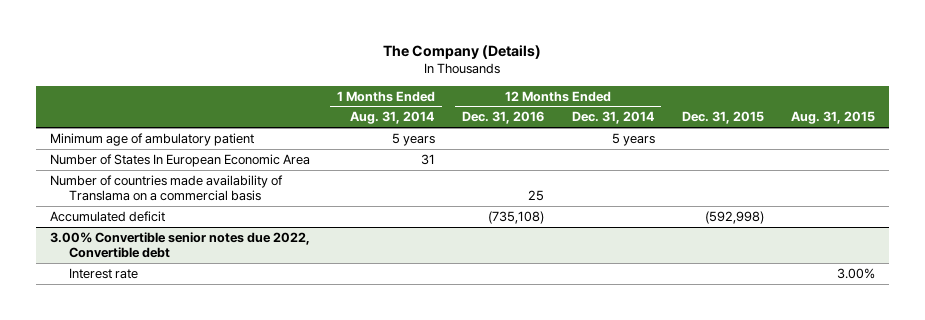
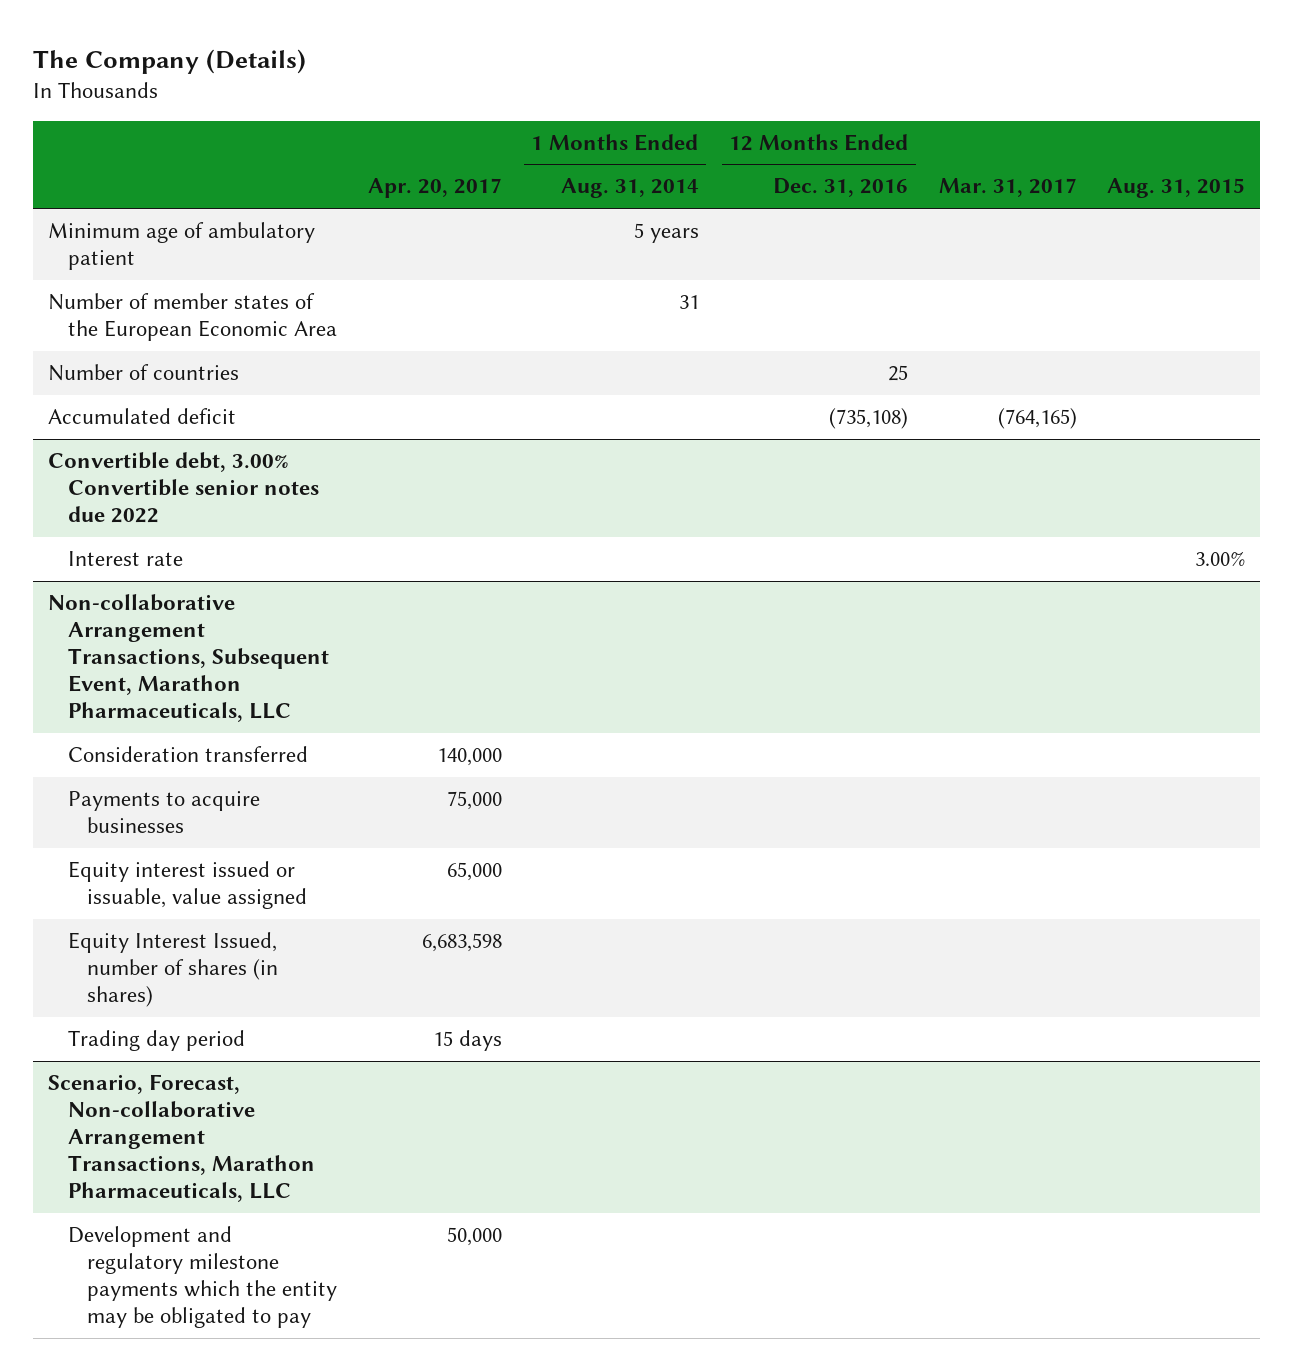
- | 1 Months Ended Aug. 31, 2014 | 12 Months Ended Dec. 31, 2016 | 12 Months Ended Dec. 31, 2014 | Dec. 31, 2015 | Aug. 31, 2015
+ | Apr. 20, 2017 | 1 Months Ended Aug. 31, 2014 | 12 Months Ended Dec. 31, 2016 | Mar. 31, 2017 | Aug. 31, 2015
- Number of States In European Economic Area | 31 | | | |
- Number of countries made availability of Translama on a commercial basis | | 25 | | |
+ Number of member states of the European Economic Area | | 31 | | |
+ Number of countries | | | 25 | |
- 3.00% Convertible senior notes due 2022, Convertible debt
+ Convertible debt, 3.00% Convertible senior notes due 2022
+ Non-collaborative Arrangement Transactions, Subsequent Event, Marathon Pharmaceuticals, LLC
+ Consideration transferred | 140,000 | | | |
+ Payments to acquire businesses | 75,000 | | | |
+ Equity interest issued or issuable, value assigned | 65,000 | | | |
+ Equity Interest Issued, number of shares (in shares) | 6,683,598 | | | |
+ Trading day period | 15 days | | | |
+ Scenario, Forecast, Non-collaborative Arrangement Transactions, Marathon Pharmaceuticals, LLC
+ Development and regulatory milestone payments which the entity may be obligated to pay | 50,000 | | | |

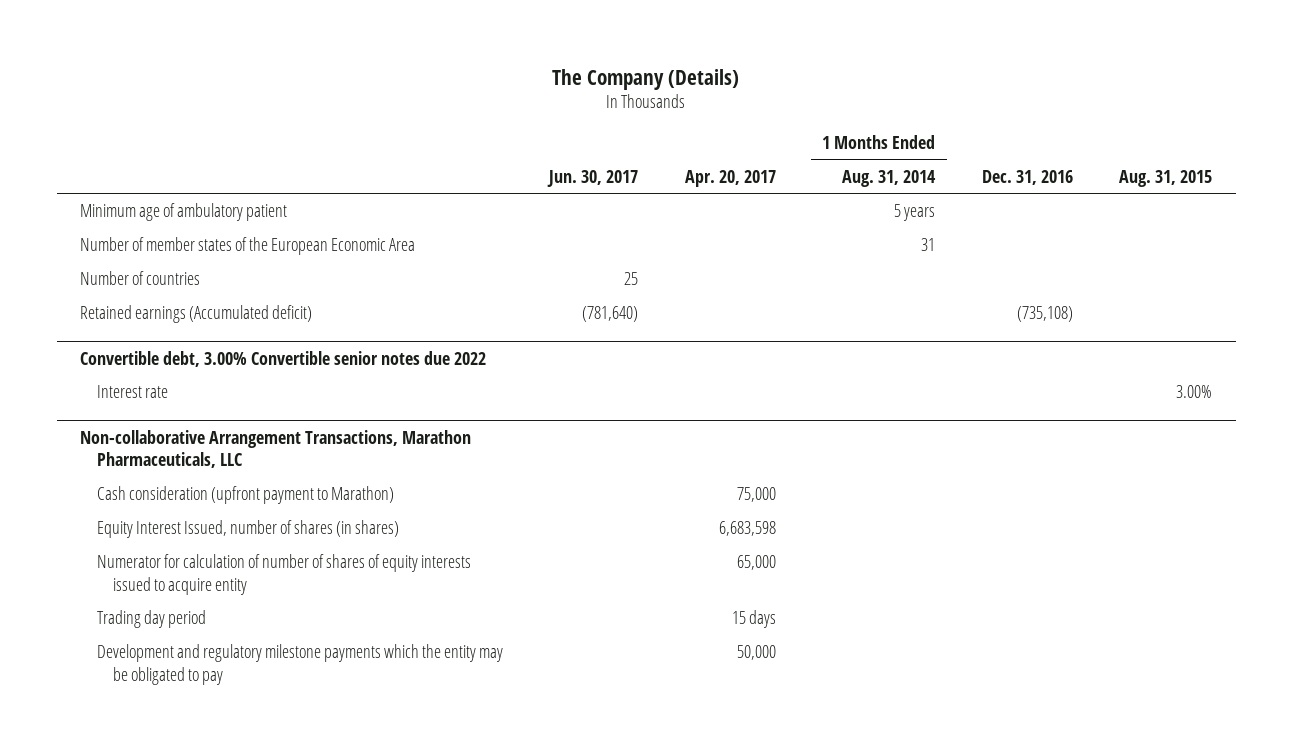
- | Apr. 20, 2017 | 1 Months Ended Aug. 31, 2014 | 12 Months Ended Dec. 31, 2016 | Mar. 31, 2017 | Aug. 31, 2015
+ | Jun. 30, 2017 | Apr. 20, 2017 | 1 Months Ended Aug. 31, 2014 | Dec. 31, 2016 | Aug. 31, 2015
- Accumulated deficit | | | (735,108) | (764,165) |
+ Retained earnings (Accumulated deficit) | (781,640) | | | (735,108) |
- Non-collaborative Arrangement Transactions, Subsequent Event, Marathon Pharmaceuticals, LLC
- Consideration transferred | 140,000 | | | |
- Payments to acquire businesses | 75,000 | | | |
- Equity interest issued or issuable, value assigned | 65,000 | | | |
+ Non-collaborative Arrangement Transactions, Marathon Pharmaceuticals, LLC
+ Cash consideration (upfront payment to Marathon) | | 75,000 | | |
+ Numerator for calculation of number of shares of equity interests issued to acquire entity | | 65,000 | | |
- Scenario, Forecast, Non-collaborative Arrangement Transactions, Marathon Pharmaceuticals, LLC
- Development and regulatory milestone payments which the entity may be obligated to pay | 50,000 | | | |
+ Development and regulatory milestone payments which the entity may be obligated to pay | | 50,000 | | |

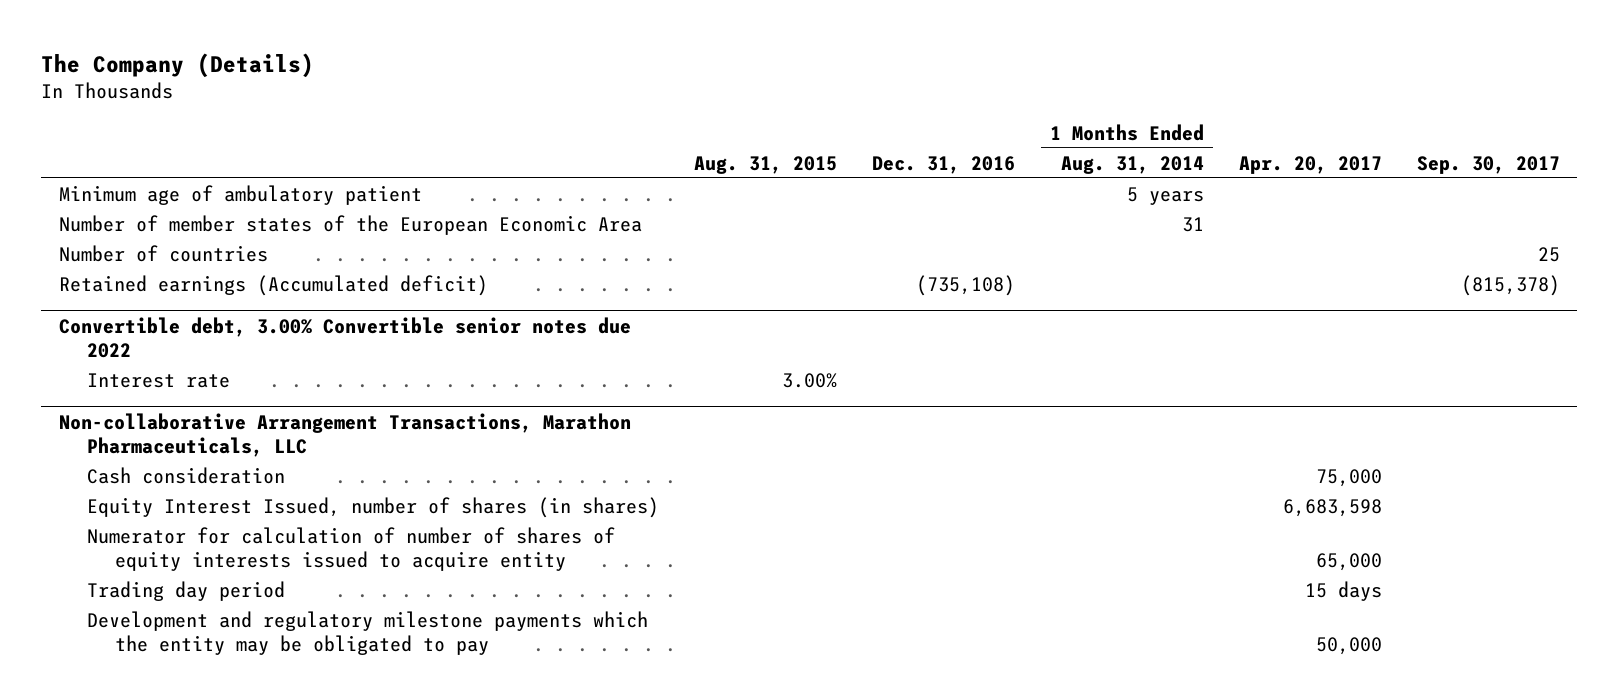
- | Jun. 30, 2017 | Apr. 20, 2017 | 1 Months Ended Aug. 31, 2014 | Dec. 31, 2016 | Aug. 31, 2015
+ | Aug. 31, 2015 | Dec. 31, 2016 | 1 Months Ended Aug. 31, 2014 | Apr. 20, 2017 | Sep. 30, 2017
@ Non-collaborative Arrangement Transactions, Marathon Pharmaceuticals, LLC
- Cash consideration (upfront payment to Marathon) | | 75,000 | | |
+ Cash consideration | | | | 75,000 |

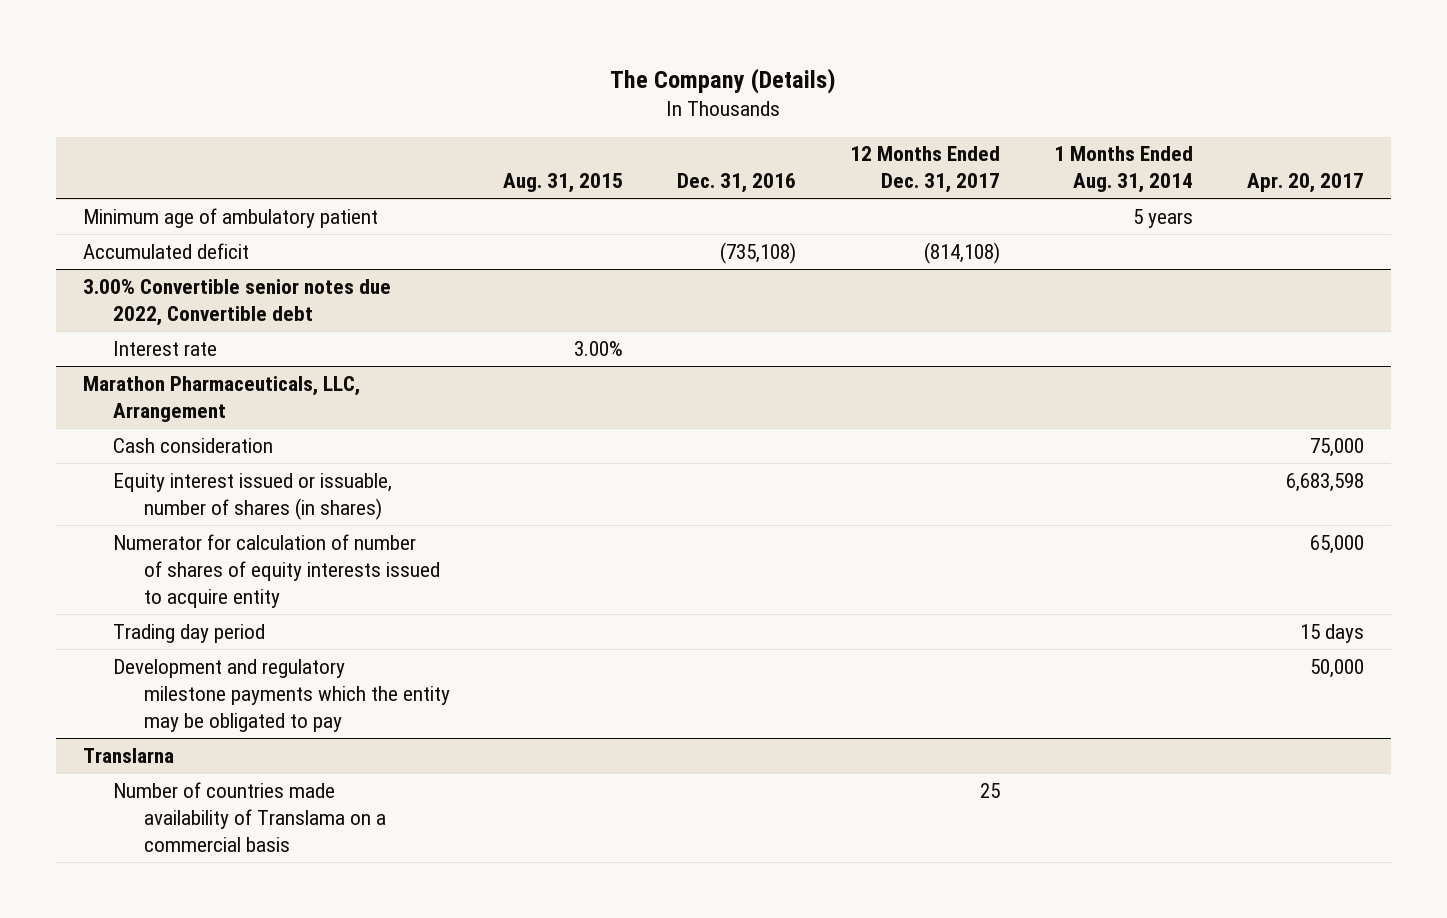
- | Aug. 31, 2015 | Dec. 31, 2016 | 1 Months Ended Aug. 31, 2014 | Apr. 20, 2017 | Sep. 30, 2017
+ | Aug. 31, 2015 | Dec. 31, 2016 | 12 Months Ended Dec. 31, 2017 | 1 Months Ended Aug. 31, 2014 | Apr. 20, 2017
- Number of member states of the European Economic Area | | | 31 | |
- Number of countries | | | | | 25
- Retained earnings (Accumulated deficit) | | (735,108) | | | (815,378)
- Convertible debt, 3.00% Convertible senior notes due 2022
+ Accumulated deficit | | (735,108) | (814,108) | |
+ 3.00% Convertible senior notes due 2022, Convertible debt
- Non-collaborative Arrangement Transactions, Marathon Pharmaceuticals, LLC
+ Marathon Pharmaceuticals, LLC, Arrangement
- Equity Interest Issued, number of shares (in shares) | | | | 6,683,598 |
+ Equity interest issued or issuable, number of shares (in shares) | | | | | 6,683,598
+ Translarna
+ Number of countries made availability of Translama on a commercial basis | | | 25 | |

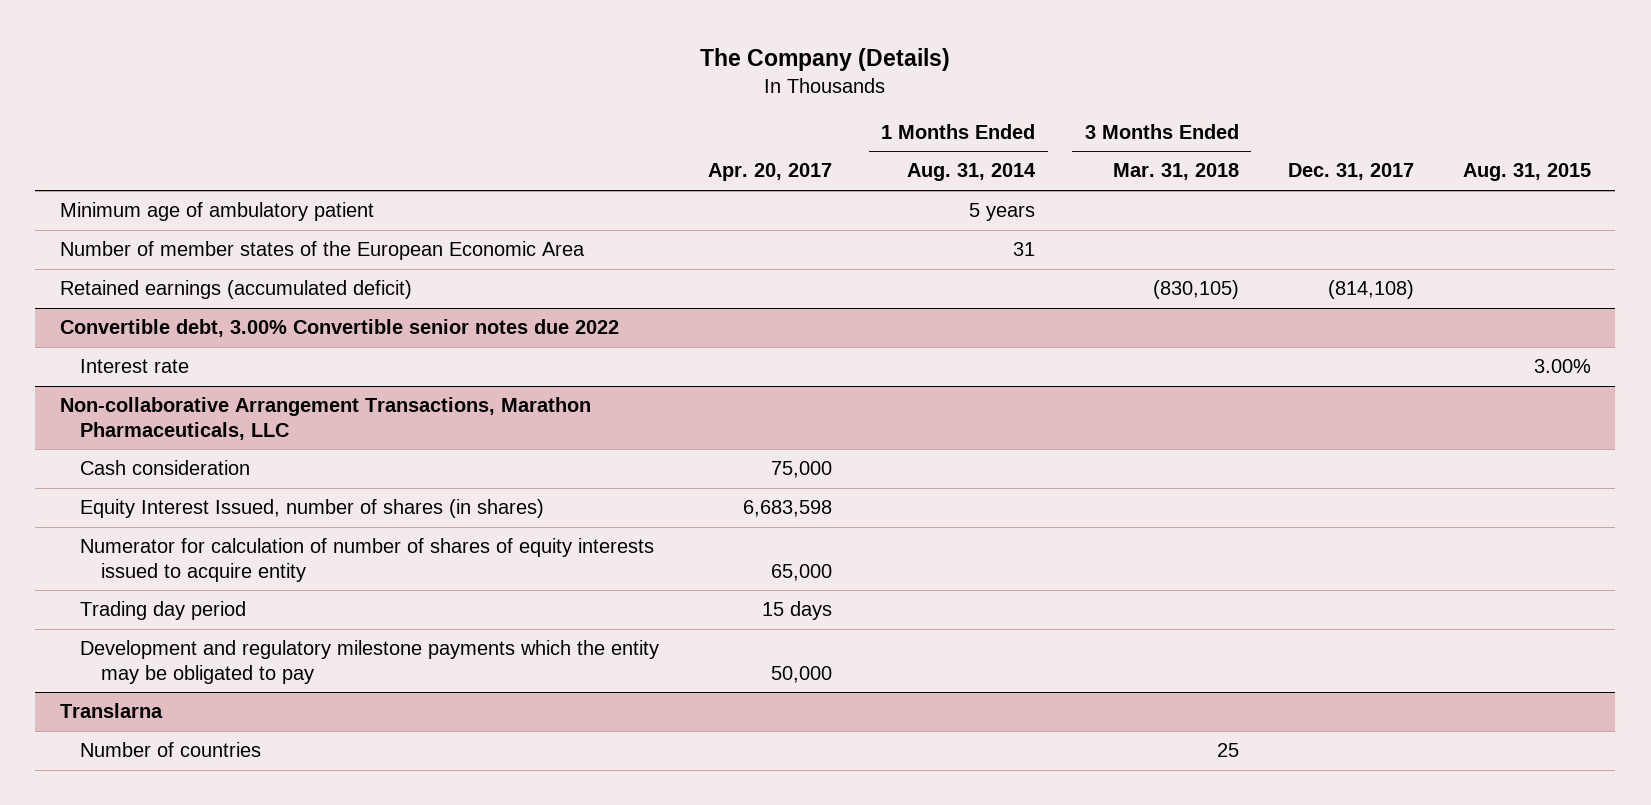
- | Aug. 31, 2015 | Dec. 31, 2016 | 12 Months Ended Dec. 31, 2017 | 1 Months Ended Aug. 31, 2014 | Apr. 20, 2017
+ | Apr. 20, 2017 | 1 Months Ended Aug. 31, 2014 | 3 Months Ended Mar. 31, 2018 | Dec. 31, 2017 | Aug. 31, 2015
- Accumulated deficit | | (735,108) | (814,108) | |
- 3.00% Convertible senior notes due 2022, Convertible debt
+ Number of member states of the European Economic Area | | 31 | | |
+ Retained earnings (accumulated deficit) | | | (830,105) | (814,108) |
+ Convertible debt, 3.00% Convertible senior notes due 2022
- Marathon Pharmaceuticals, LLC, Arrangement
+ Non-collaborative Arrangement Transactions, Marathon Pharmaceuticals, LLC
- Equity interest issued or issuable, number of shares (in shares) | | | | | 6,683,598
+ Equity Interest Issued, number of shares (in shares) | 6,683,598 | | | |
@ Translarna
- Number of countries made availability of Translama on a commercial basis | | | 25 | |
+ Number of countries | | | 25 | |

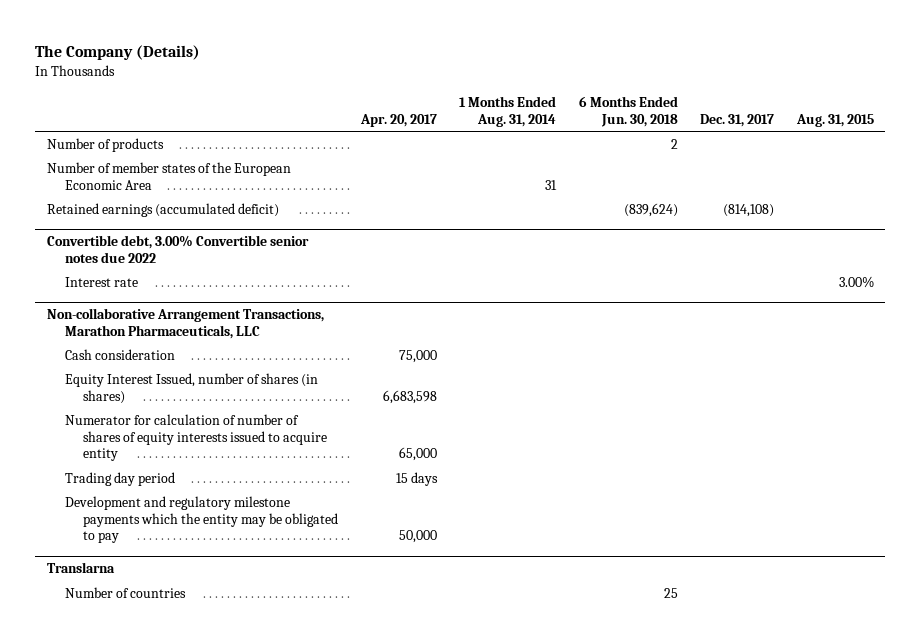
- | Apr. 20, 2017 | 1 Months Ended Aug. 31, 2014 | 3 Months Ended Mar. 31, 2018 | Dec. 31, 2017 | Aug. 31, 2015
+ | Apr. 20, 2017 | 1 Months Ended Aug. 31, 2014 | 6 Months Ended Jun. 30, 2018 | Dec. 31, 2017 | Aug. 31, 2015
- Minimum age of ambulatory patient | | 5 years | | |
+ Number of products | | | 2 | |

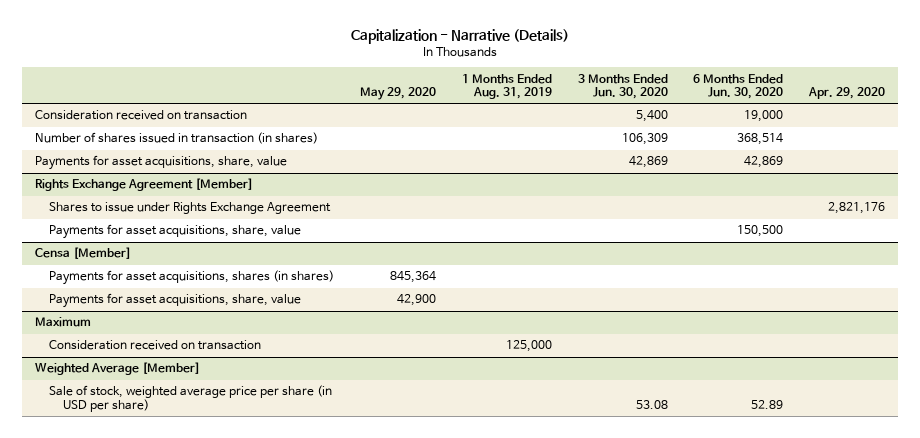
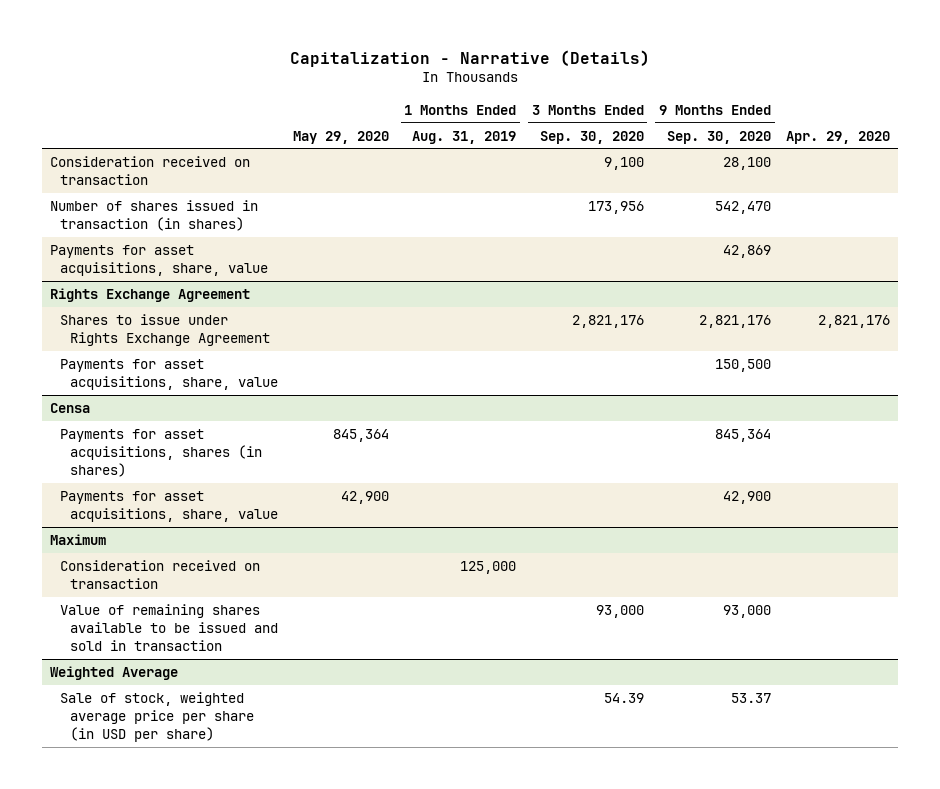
- | May 29, 2020 | 1 Months Ended Aug. 31, 2019 | 3 Months Ended Jun. 30, 2020 | 6 Months Ended Jun. 30, 2020 | Apr. 29, 2020
+ | May 29, 2020 | 1 Months Ended Aug. 31, 2019 | 3 Months Ended Sep. 30, 2020 | 9 Months Ended Sep. 30, 2020 | Apr. 29, 2020
- Rights Exchange Agreement [Member]
+ Rights Exchange Agreement
- Censa [Member]
+ Censa
- Weighted Average [Member]
@ Maximum
+ Value of remaining shares available to be issued and sold in transaction | | | 93,000 | 93,000 |
+ Weighted Average

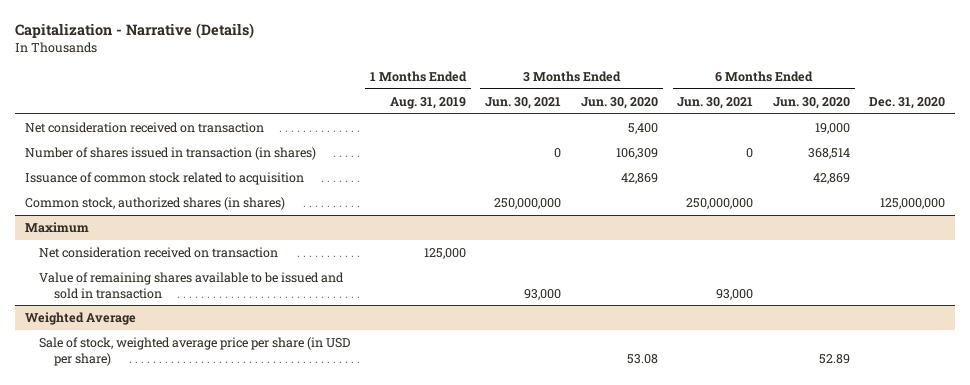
- | May 29, 2020 | 1 Months Ended Aug. 31, 2019 | 3 Months Ended Sep. 30, 2020 | 9 Months Ended Sep. 30, 2020 | Apr. 29, 2020
+ | 1 Months Ended Aug. 31, 2019 | 3 Months Ended Jun. 30, 2021 | 3 Months Ended Jun. 30, 2020 | 6 Months Ended Jun. 30, 2021 | 6 Months Ended Jun. 30, 2020 | Dec. 31, 2020
- Consideration received on transaction | | | 9,100 | 28,100 |
+ Net consideration received on transaction | | | 5,400 | | 19,000 |
- Payments for asset acquisitions, share, value | | | | 42,869 |
- Rights Exchange Agreement
- Shares to issue under Rights Exchange Agreement | | | 2,821,176 | 2,821,176 | 2,821,176
- Payments for asset acquisitions, share, value | | | | 150,500 |
- Censa
- Payments for asset acquisitions, shares (in shares) | 845,364 | | | 845,364 |
- Payments for asset acquisitions, share, value | 42,900 | | | 42,900 |
+ Issuance of common stock related to acquisition | | | 42,869 | | 42,869 |
+ Common stock, authorized shares (in shares) | | 250,000,000 | | 250,000,000 | | 125,000,000
@ Maximum
- Consideration received on transaction | | 125,000 | | |
+ Net consideration received on transaction | 125,000 | | | | |

